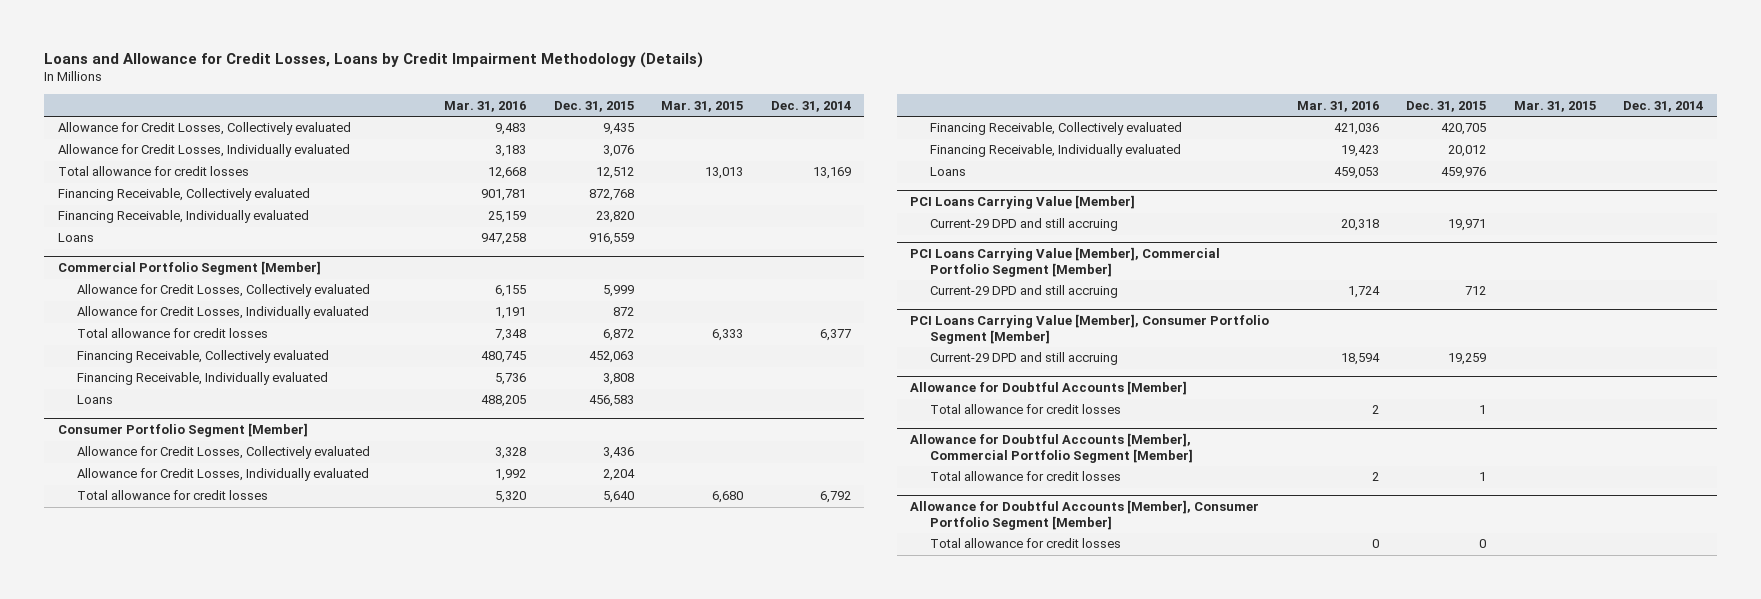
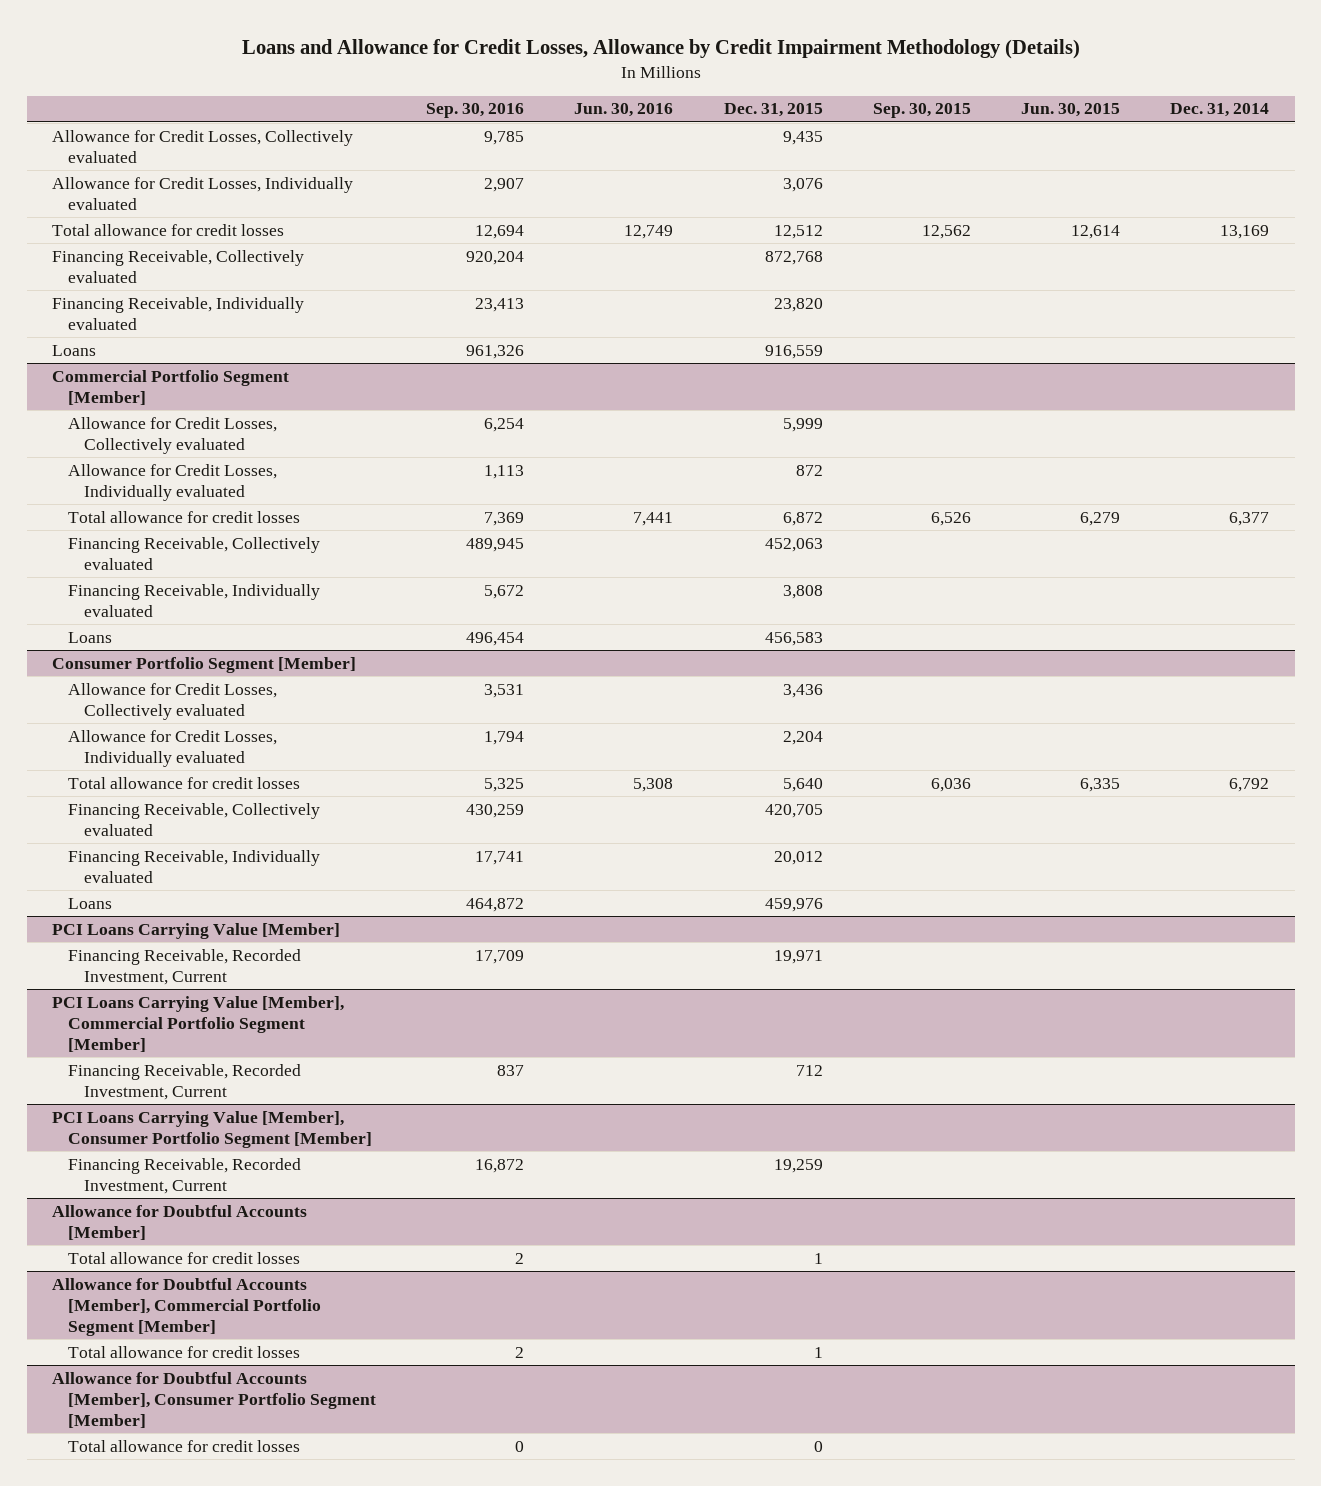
- Loans and Allowance for Credit Losses, Loans by Credit Impairment Methodology (Details)
+ Loans and Allowance for Credit Losses, Allowance by Credit Impairment Methodology (Details)
- | Mar. 31, 2016 | Dec. 31, 2015 | Mar. 31, 2015 | Dec. 31, 2014
+ | Sep. 30, 2016 | Jun. 30, 2016 | Dec. 31, 2015 | Sep. 30, 2015 | Jun. 30, 2015 | Dec. 31, 2014
@ PCI Loans Carrying Value [Member]
- Current-29 DPD and still accruing | 20,318 | 19,971 | |
+ Financing Receivable, Recorded Investment, Current | 17,709 | | 19,971 | | |
@ PCI Loans Carrying Value [Member], Commercial Portfolio Segment [Member]
- Current-29 DPD and still accruing | 1,724 | 712 | |
+ Financing Receivable, Recorded Investment, Current | 837 | | 712 | | |
@ PCI Loans Carrying Value [Member], Consumer Portfolio Segment [Member]
- Current-29 DPD and still accruing | 18,594 | 19,259 | |
+ Financing Receivable, Recorded Investment, Current | 16,872 | | 19,259 | | |

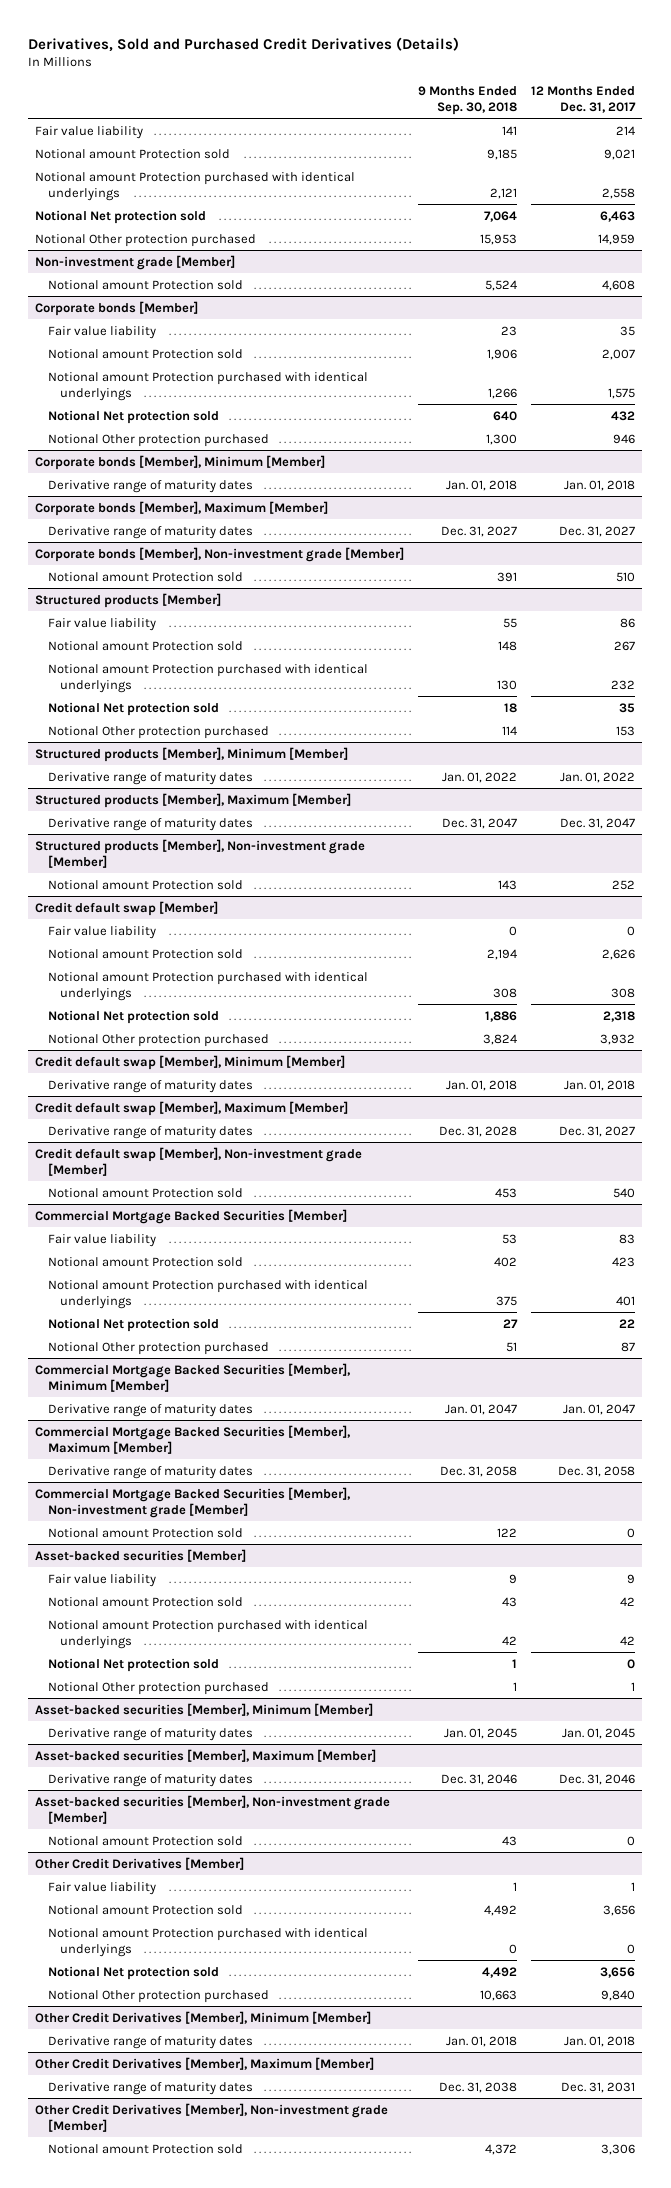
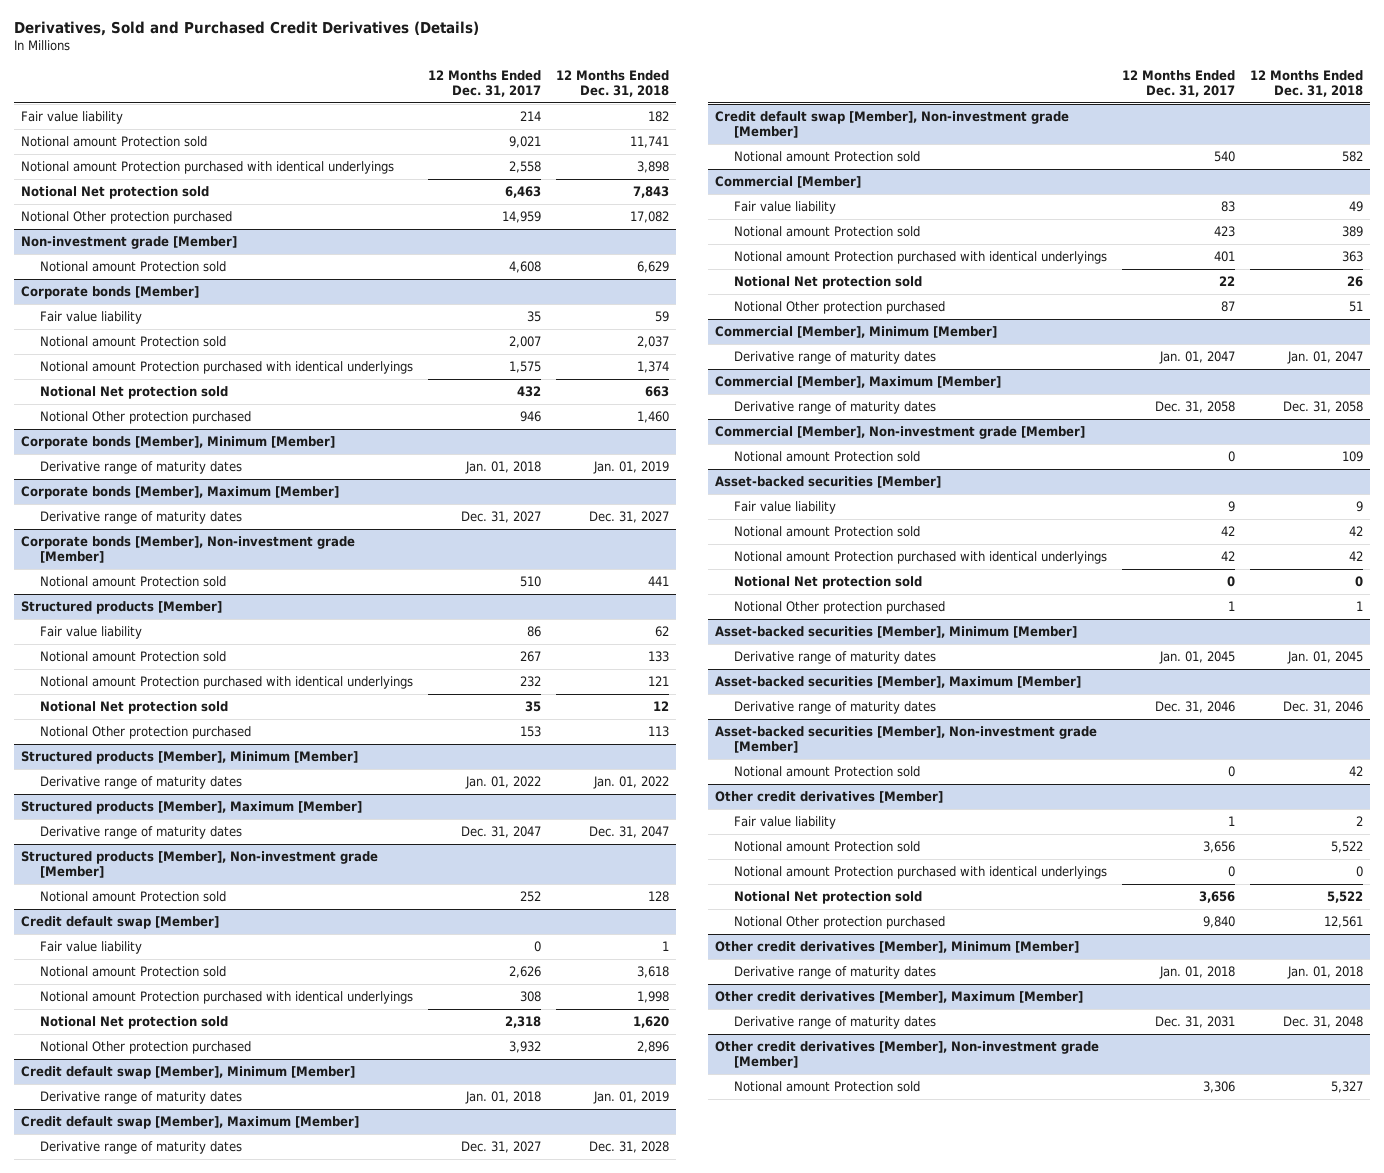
- | 9 Months Ended Sep. 30, 2018 | 12 Months Ended Dec. 31, 2017
+ | 12 Months Ended Dec. 31, 2017 | 12 Months Ended Dec. 31, 2018
- Commercial Mortgage Backed Securities [Member]
+ Commercial [Member]
- Commercial Mortgage Backed Securities [Member], Minimum [Member]
+ Commercial [Member], Minimum [Member]
- Commercial Mortgage Backed Securities [Member], Maximum [Member]
+ Commercial [Member], Maximum [Member]
- Commercial Mortgage Backed Securities [Member], Non-investment grade [Member]
+ Commercial [Member], Non-investment grade [Member]
- Other Credit Derivatives [Member]
+ Other credit derivatives [Member]
- Other Credit Derivatives [Member], Minimum [Member]
+ Other credit derivatives [Member], Minimum [Member]
- Other Credit Derivatives [Member], Maximum [Member]
+ Other credit derivatives [Member], Maximum [Member]
- Other Credit Derivatives [Member], Non-investment grade [Member]
+ Other credit derivatives [Member], Non-investment grade [Member]

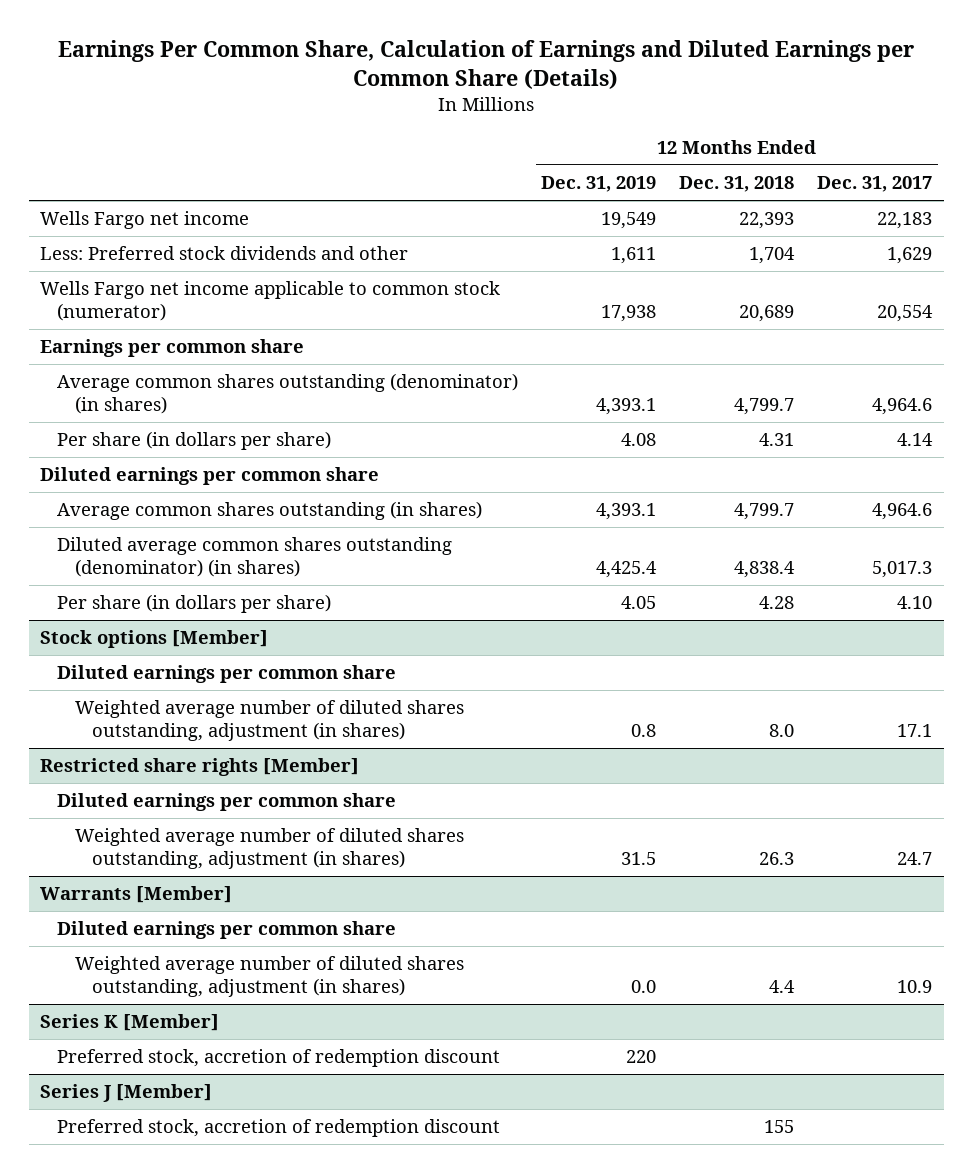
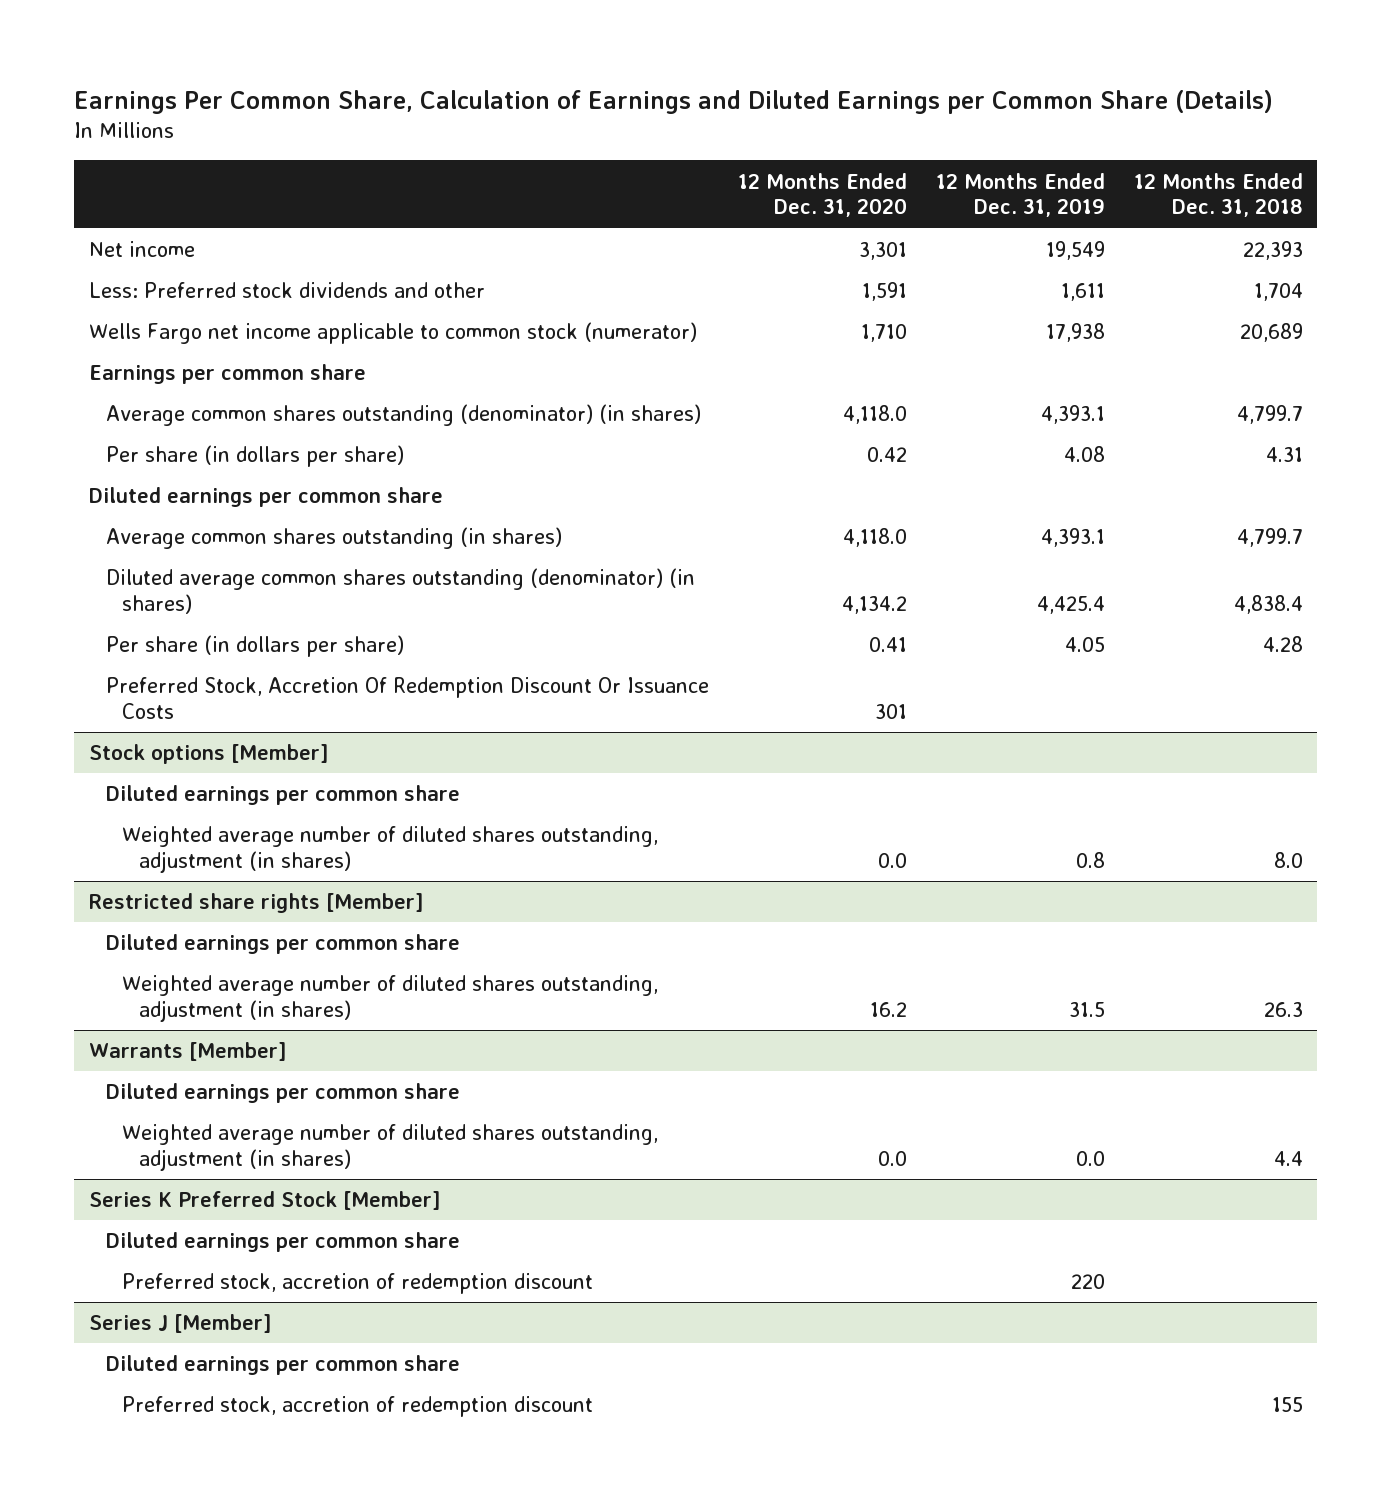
- | 12 Months Ended Dec. 31, 2019 | 12 Months Ended Dec. 31, 2018 | 12 Months Ended Dec. 31, 2017
+ | 12 Months Ended Dec. 31, 2020 | 12 Months Ended Dec. 31, 2019 | 12 Months Ended Dec. 31, 2018
- Wells Fargo net income | 19,549 | 22,393 | 22,183
+ Net income | 3,301 | 19,549 | 22,393
+ Preferred Stock, Accretion Of Redemption Discount Or Issuance Costs | 301 | |
- Series K [Member]
+ Series K Preferred Stock [Member]
+ Diluted earnings per common share
@ Series J [Member]
+ Diluted earnings per common share

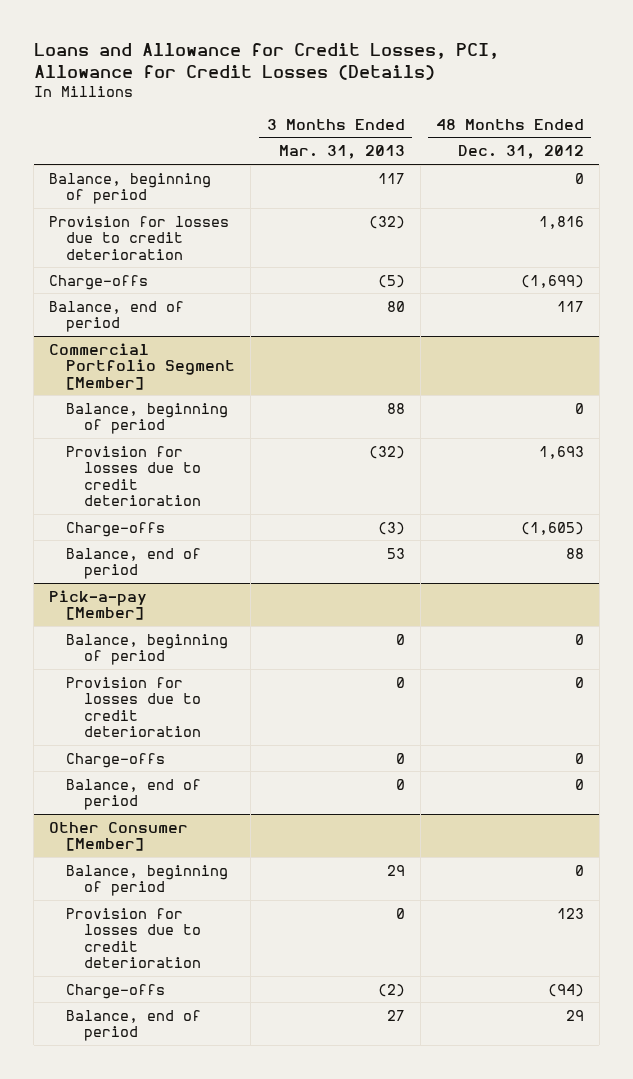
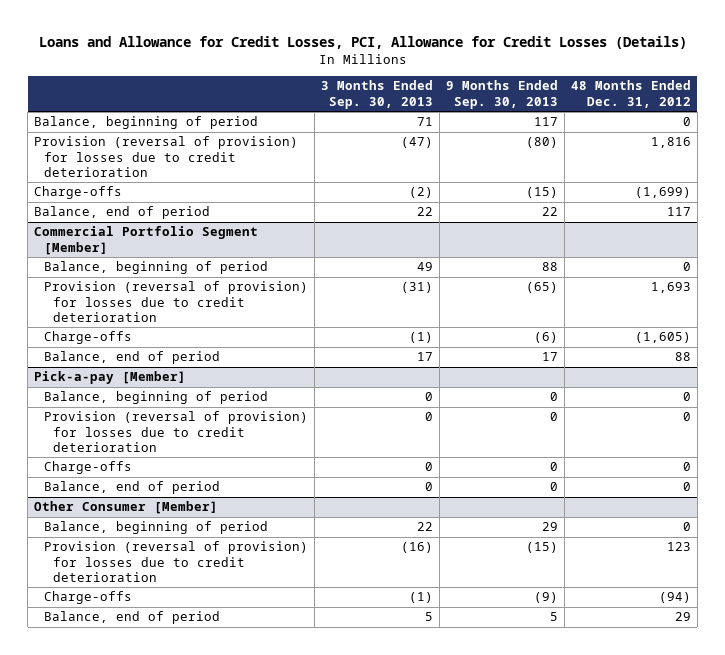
- | 3 Months Ended Mar. 31, 2013 | 48 Months Ended Dec. 31, 2012
+ | 3 Months Ended Sep. 30, 2013 | 9 Months Ended Sep. 30, 2013 | 48 Months Ended Dec. 31, 2012
- Provision for losses due to credit deterioration | (32) | 1,816
+ Provision (reversal of provision) for losses due to credit deterioration | (47) | (80) | 1,816
@ Commercial Portfolio Segment [Member]
- Provision for losses due to credit deterioration | (32) | 1,693
+ Provision (reversal of provision) for losses due to credit deterioration | (31) | (65) | 1,693
@ Pick-a-pay [Member]
- Provision for losses due to credit deterioration | 0 | 0
+ Provision (reversal of provision) for losses due to credit deterioration | 0 | 0 | 0
@ Other Consumer [Member]
- Provision for losses due to credit deterioration | 0 | 123
+ Provision (reversal of provision) for losses due to credit deterioration | (16) | (15) | 123

